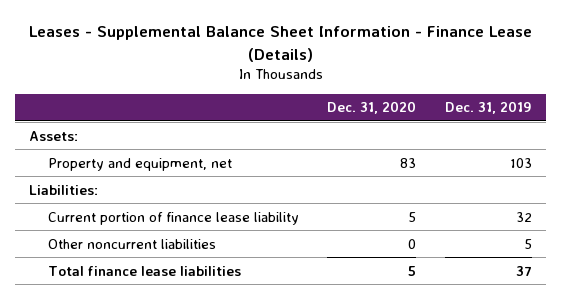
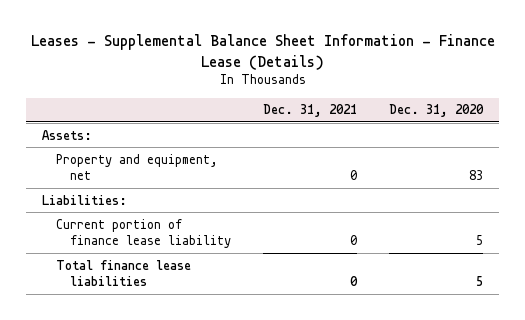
- | Dec. 31, 2020 | Dec. 31, 2019
+ | Dec. 31, 2021 | Dec. 31, 2020
- Other noncurrent liabilities | 0 | 5

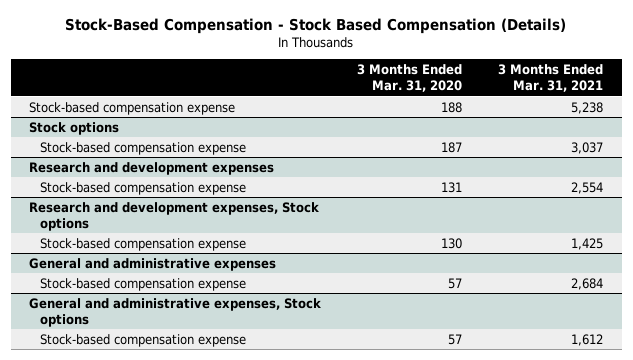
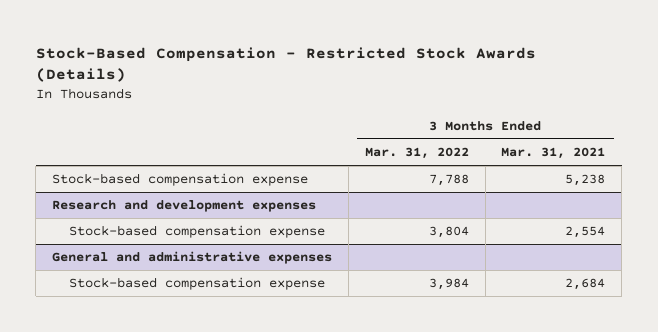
- Stock-Based Compensation - Stock Based Compensation (Details)
+ Stock-Based Compensation - Restricted Stock Awards (Details)
- | 3 Months Ended Mar. 31, 2020 | 3 Months Ended Mar. 31, 2021
+ | 3 Months Ended Mar. 31, 2022 | 3 Months Ended Mar. 31, 2021
- Stock options
- Stock-based compensation expense | 187 | 3,037
- Research and development expenses, Stock options
- Stock-based compensation expense | 130 | 1,425
- General and administrative expenses, Stock options
- Stock-based compensation expense | 57 | 1,612

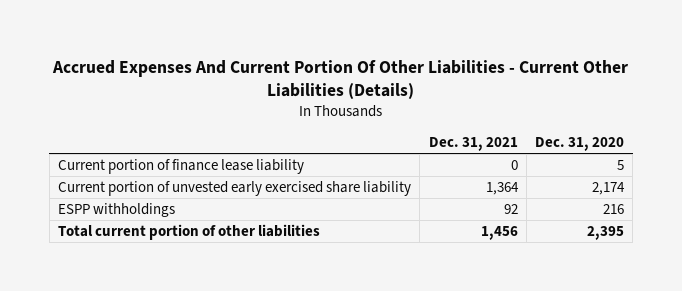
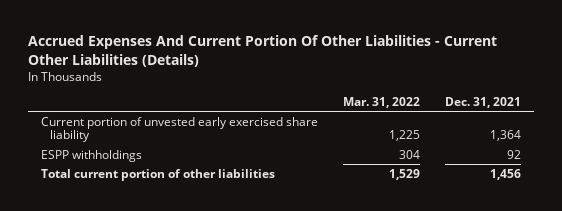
- | Dec. 31, 2021 | Dec. 31, 2020
+ | Mar. 31, 2022 | Dec. 31, 2021
- Current portion of finance lease liability | 0 | 5

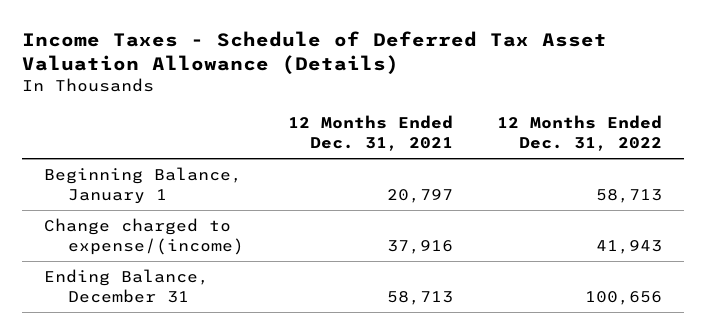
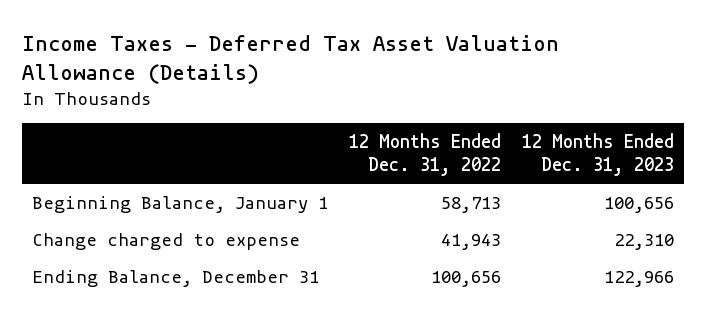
- Income Taxes - Schedule of Deferred Tax Asset Valuation Allowance (Details)
+ Income Taxes - Deferred Tax Asset Valuation Allowance (Details)
- | 12 Months Ended Dec. 31, 2021 | 12 Months Ended Dec. 31, 2022
+ | 12 Months Ended Dec. 31, 2022 | 12 Months Ended Dec. 31, 2023
- Change charged to expense/(income) | 37,916 | 41,943
+ Change charged to expense | 41,943 | 22,310

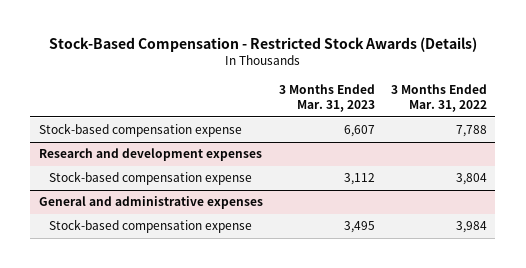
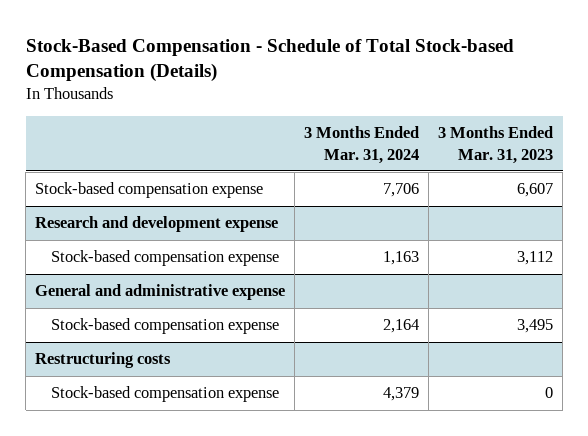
- Stock-Based Compensation - Restricted Stock Awards (Details)
+ Stock-Based Compensation - Schedule of Total Stock-based Compensation (Details)
- | 3 Months Ended Mar. 31, 2023 | 3 Months Ended Mar. 31, 2022
+ | 3 Months Ended Mar. 31, 2024 | 3 Months Ended Mar. 31, 2023
- Research and development expenses
+ Research and development expense
- General and administrative expenses
+ General and administrative expense
+ Restructuring costs
+ Stock-based compensation expense | 4,379 | 0

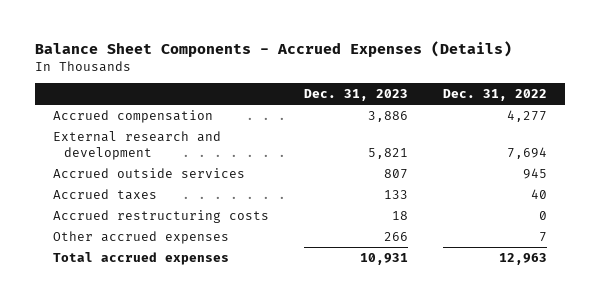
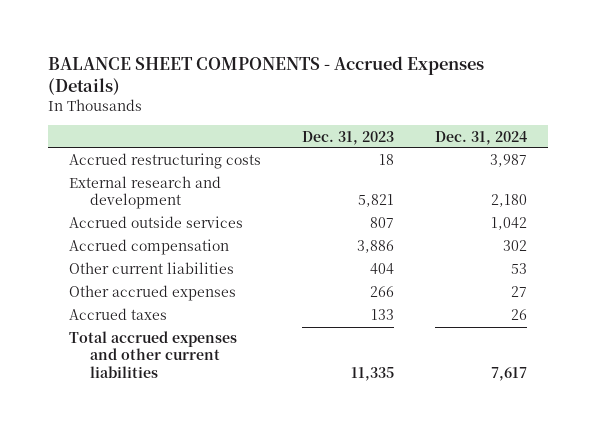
- Balance Sheet Components - Accrued Expenses (Details)
+ BALANCE SHEET COMPONENTS - Accrued Expenses (Details)
- | Dec. 31, 2023 | Dec. 31, 2022
+ | Dec. 31, 2023 | Dec. 31, 2024
moved up: Accrued restructuring costs | 18 | 3,987
moved down: Accrued compensation | 3,886 | 302
+ Other current liabilities | 404 | 53
- Total accrued expenses | 10,931 | 12,963
moved down: Accrued taxes | 133 | 26
+ Total accrued expenses and other current liabilities | 11,335 | 7,617

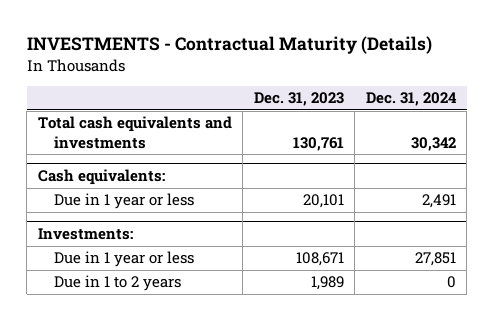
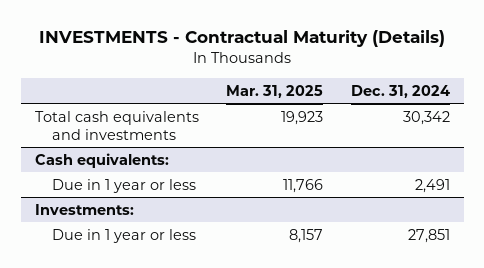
- | Dec. 31, 2023 | Dec. 31, 2024
+ | Mar. 31, 2025 | Dec. 31, 2024
@ Investments:
- Due in 1 to 2 years | 1,989 | 0

